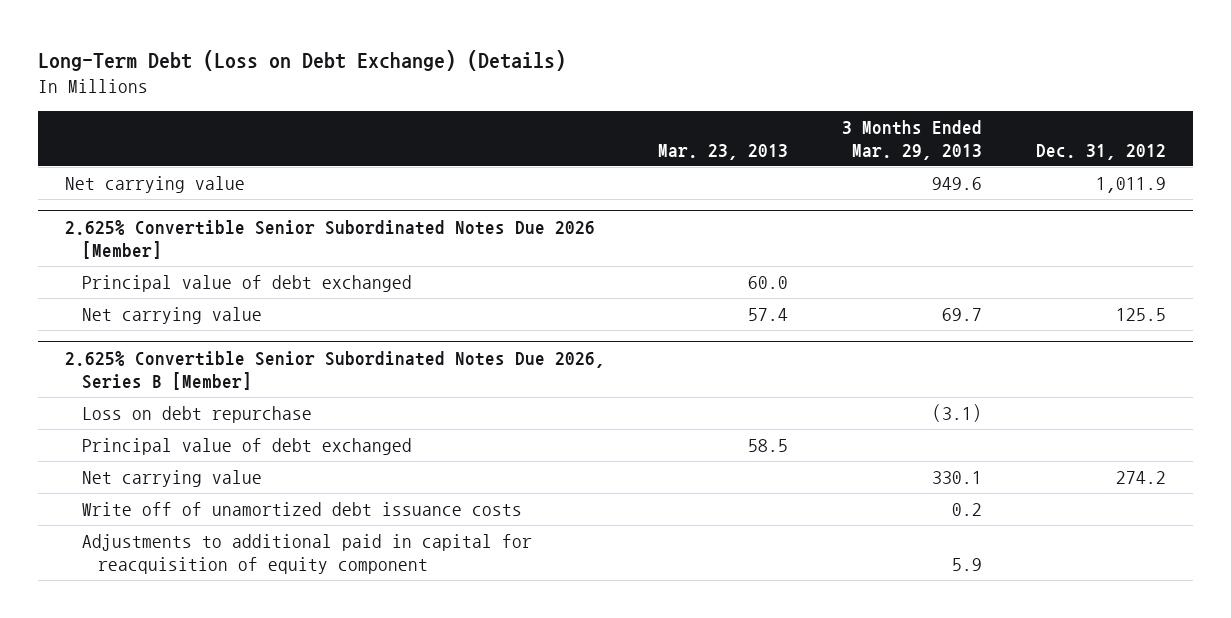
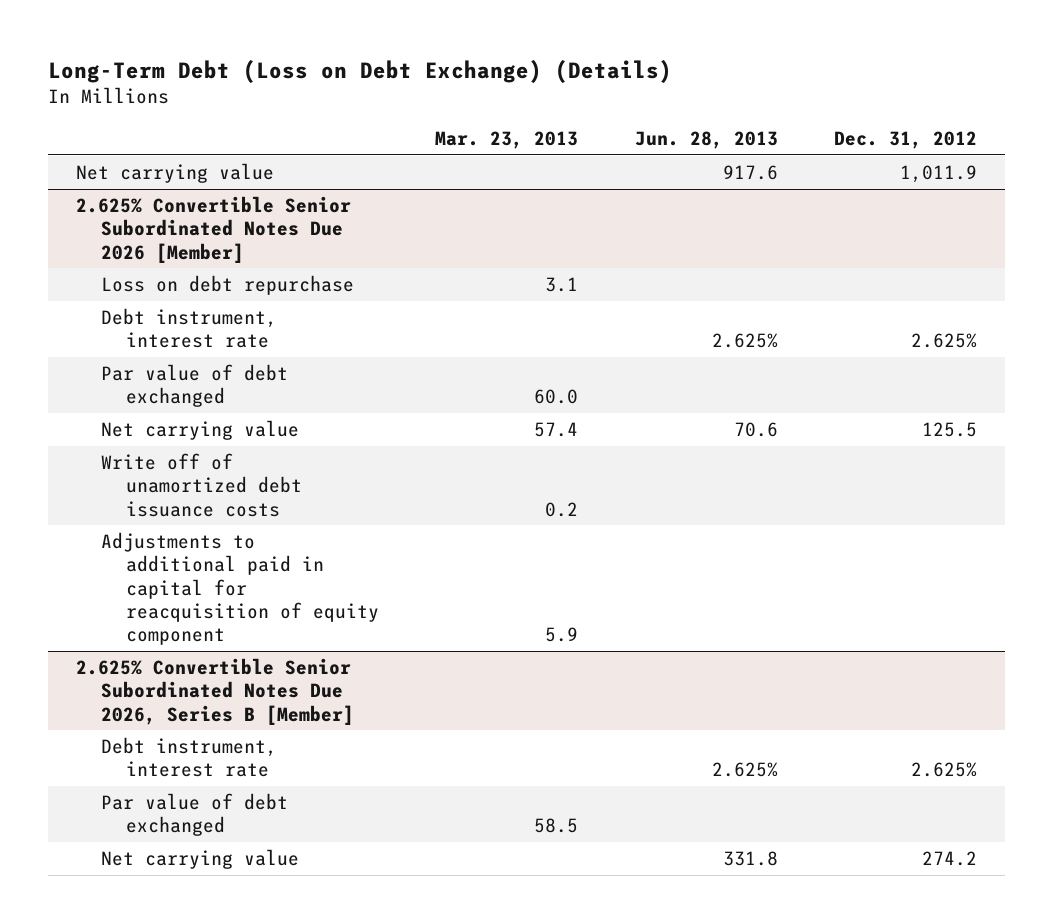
- | Mar. 23, 2013 | 3 Months Ended Mar. 29, 2013 | Dec. 31, 2012
+ | Mar. 23, 2013 | Jun. 28, 2013 | Dec. 31, 2012
@ 2.625% Convertible Senior Subordinated Notes Due 2026 [Member]
- Principal value of debt exchanged | 60.0 | |
+ Loss on debt repurchase | 3.1 | |
+ Debt instrument, interest rate | | 2.625% | 2.625%
+ Par value of debt exchanged | 60.0 | |
+ Write off of unamortized debt issuance costs | 0.2 | |
+ Adjustments to additional paid in capital for reacquisition of equity component | 5.9 | |
@ 2.625% Convertible Senior Subordinated Notes Due 2026, Series B [Member]
- Loss on debt repurchase | | (3.1) |
- Principal value of debt exchanged | 58.5 | |
+ Debt instrument, interest rate | | 2.625% | 2.625%
+ Par value of debt exchanged | 58.5 | |
- Write off of unamortized debt issuance costs | | 0.2 |
- Adjustments to additional paid in capital for reacquisition of equity component | | 5.9 |

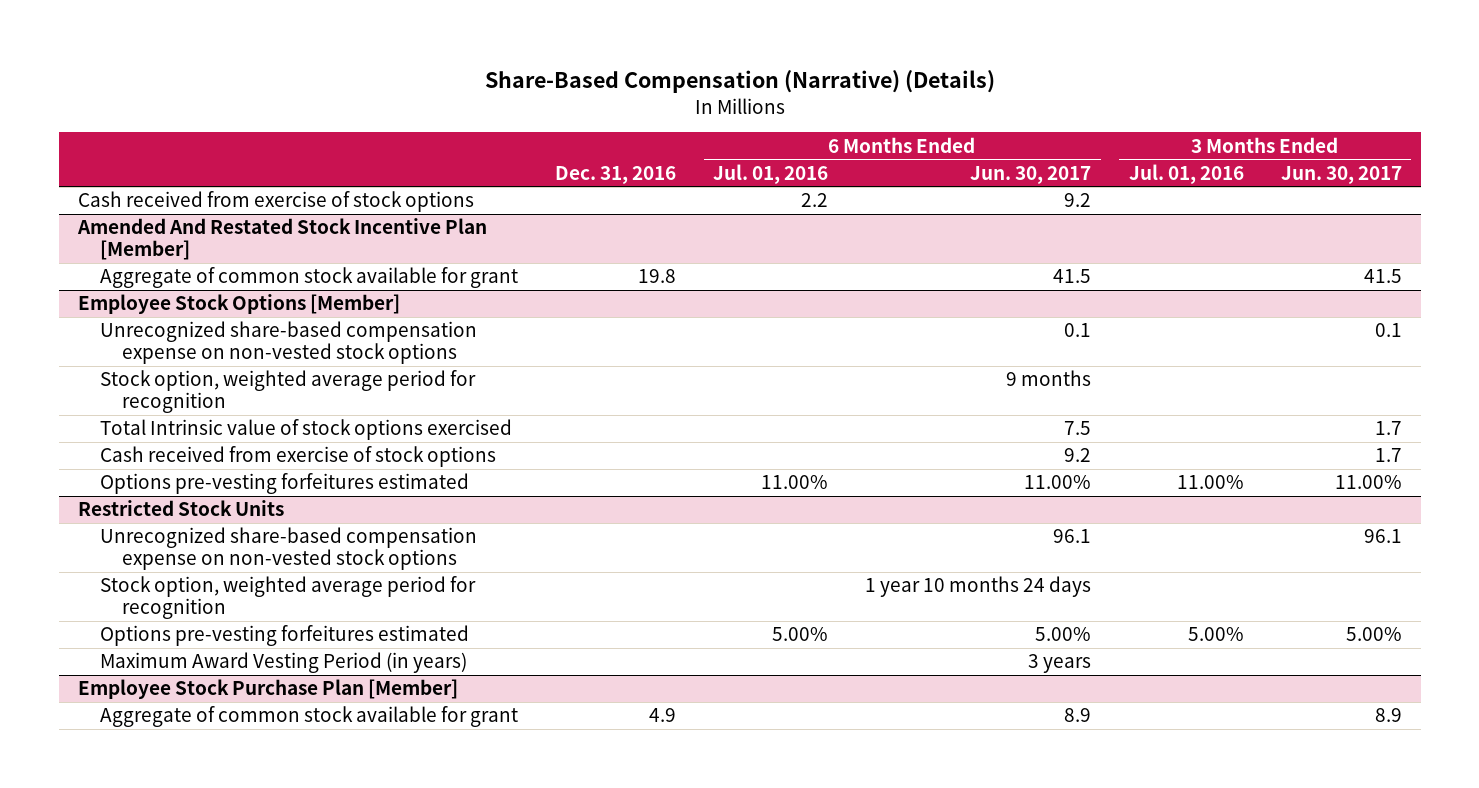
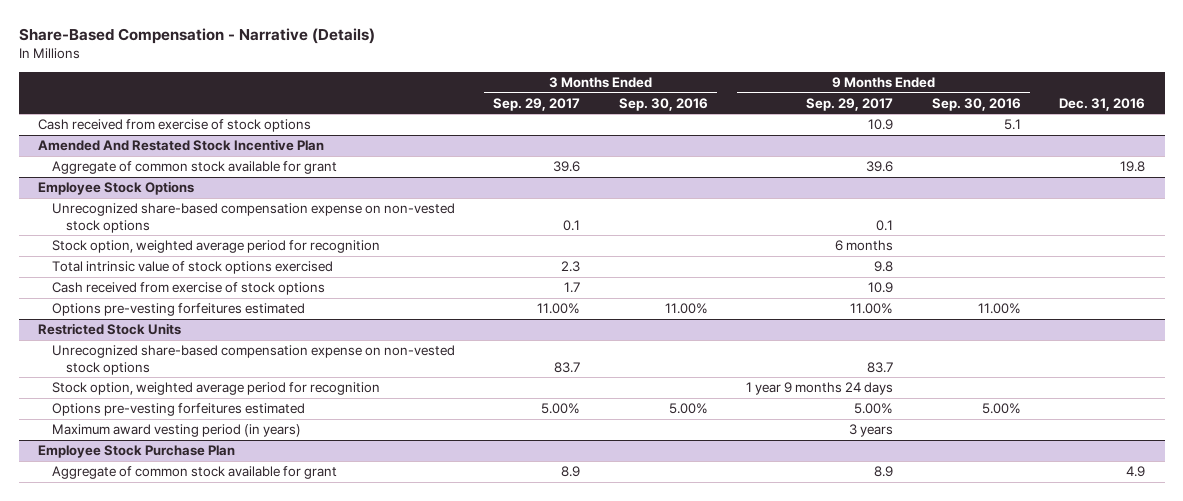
- Share-Based Compensation (Narrative) (Details)
+ Share-Based Compensation - Narrative (Details)
- | Dec. 31, 2016 | 6 Months Ended Jul. 01, 2016 | 6 Months Ended Jun. 30, 2017 | 3 Months Ended Jul. 01, 2016 | 3 Months Ended Jun. 30, 2017
+ | 3 Months Ended Sep. 29, 2017 | 3 Months Ended Sep. 30, 2016 | 9 Months Ended Sep. 29, 2017 | 9 Months Ended Sep. 30, 2016 | Dec. 31, 2016
- Amended And Restated Stock Incentive Plan [Member]
+ Amended And Restated Stock Incentive Plan
- Employee Stock Options [Member]
+ Employee Stock Options
- Total Intrinsic value of stock options exercised | | | 7.5 | | 1.7
+ Total intrinsic value of stock options exercised | 2.3 | | 9.8 | |
@ Restricted Stock Units
- Maximum Award Vesting Period (in years) | | | 3 years | |
- Employee Stock Purchase Plan [Member]
@ Restricted Stock Units
+ Maximum award vesting period (in years) | | | 3 years | |
+ Employee Stock Purchase Plan

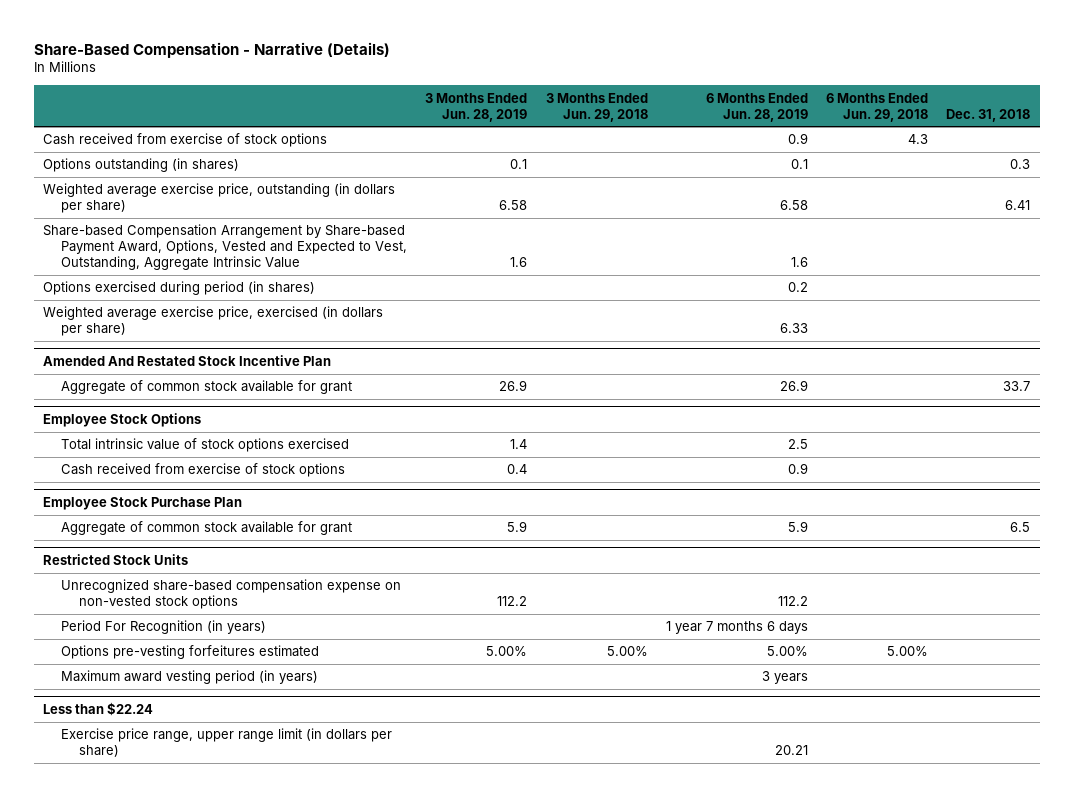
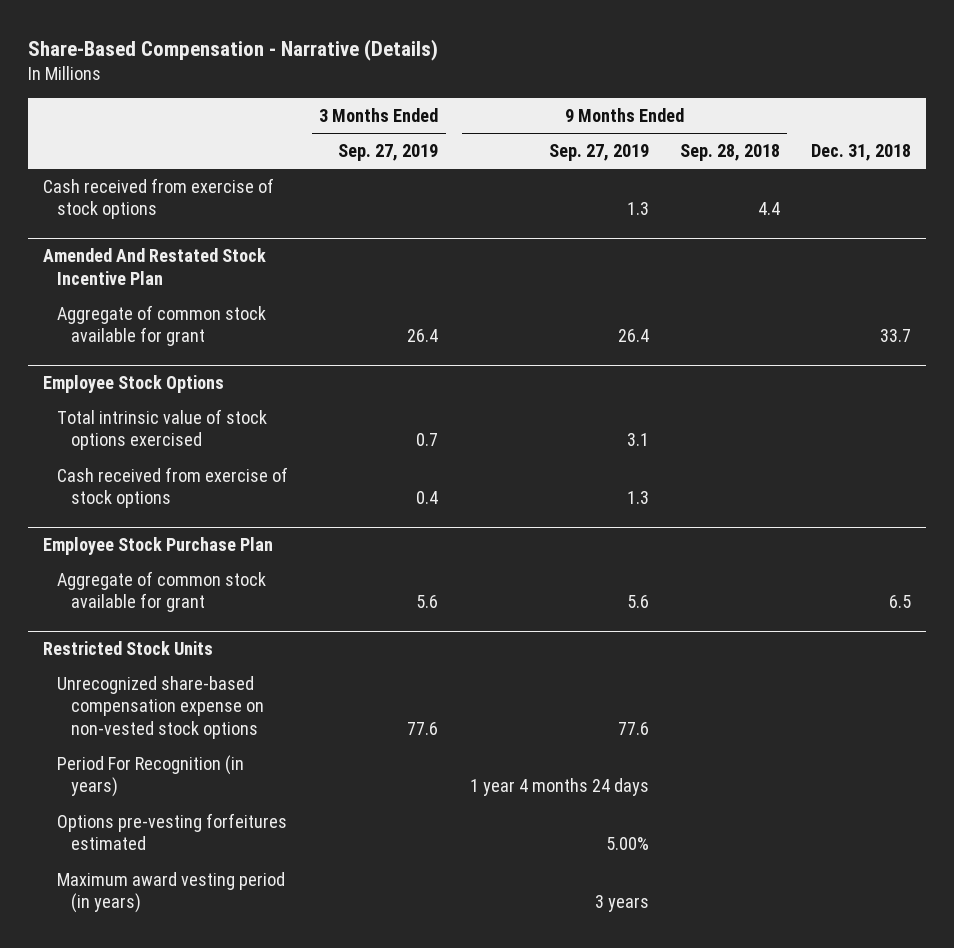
- | 3 Months Ended Jun. 28, 2019 | 3 Months Ended Jun. 29, 2018 | 6 Months Ended Jun. 28, 2019 | 6 Months Ended Jun. 29, 2018 | Dec. 31, 2018
+ | 3 Months Ended Sep. 27, 2019 | 9 Months Ended Sep. 27, 2019 | 9 Months Ended Sep. 28, 2018 | Dec. 31, 2018
- Options outstanding (in shares) | 0.1 | | 0.1 | | 0.3
- Weighted average exercise price, outstanding (in dollars per share) | 6.58 | | 6.58 | | 6.41
- Share-based Compensation Arrangement by Share-based Payment Award, Options, Vested and Expected to Vest, Outstanding, Aggregate Intrinsic Value | 1.6 | | 1.6 | |
- Options exercised during period (in shares) | | | 0.2 | |
- Weighted average exercise price, exercised (in dollars per share) | | | 6.33 | |
- Less than $22.24
- Exercise price range, upper range limit (in dollars per share) | | | 20.21 | |

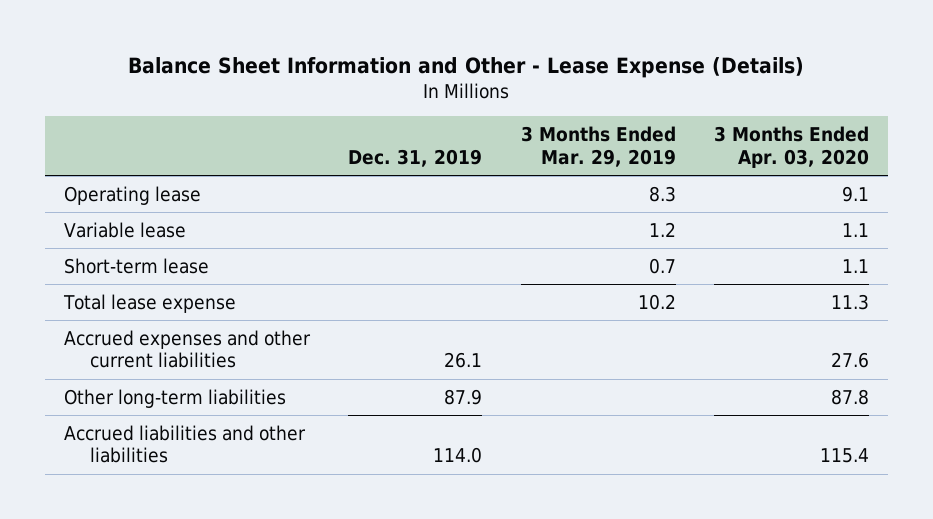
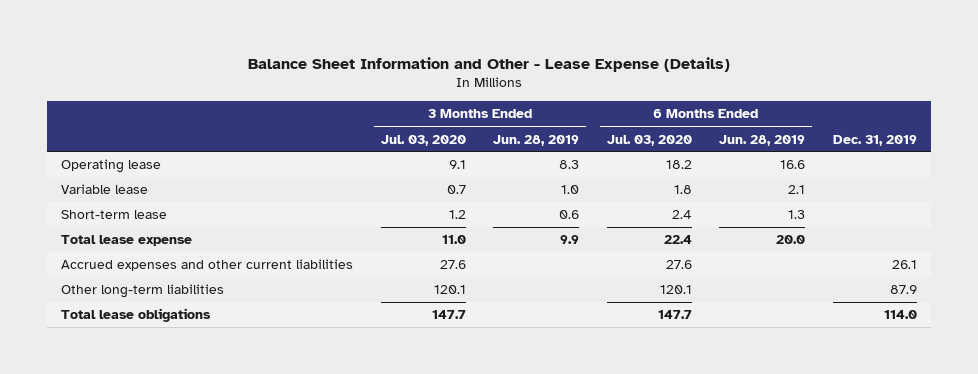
- | Dec. 31, 2019 | 3 Months Ended Mar. 29, 2019 | 3 Months Ended Apr. 03, 2020
+ | 3 Months Ended Jul. 03, 2020 | 3 Months Ended Jun. 28, 2019 | 6 Months Ended Jul. 03, 2020 | 6 Months Ended Jun. 28, 2019 | Dec. 31, 2019
- Accrued liabilities and other liabilities | 114.0 | | 115.4
+ Total lease obligations | 147.7 | | 147.7 | | 114.0

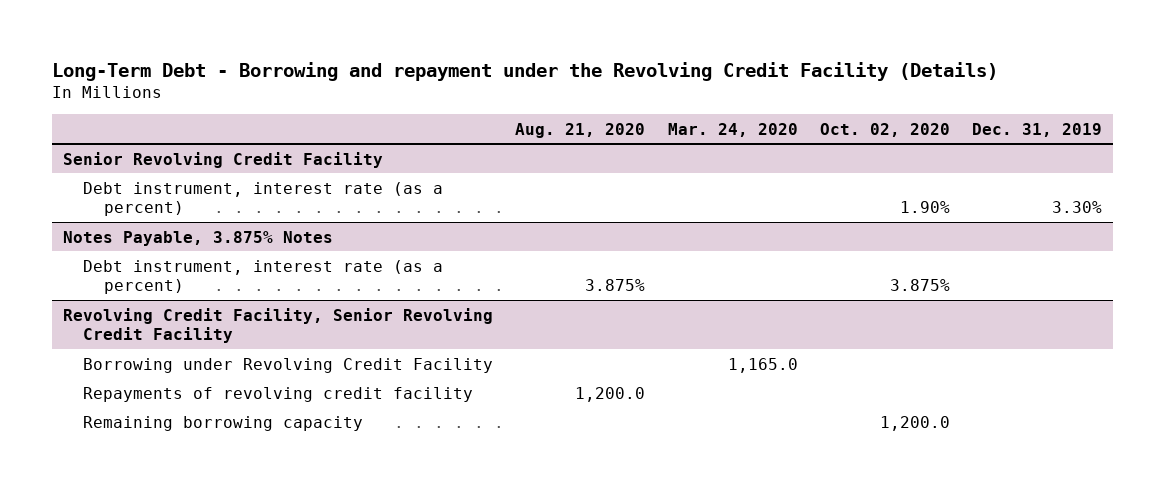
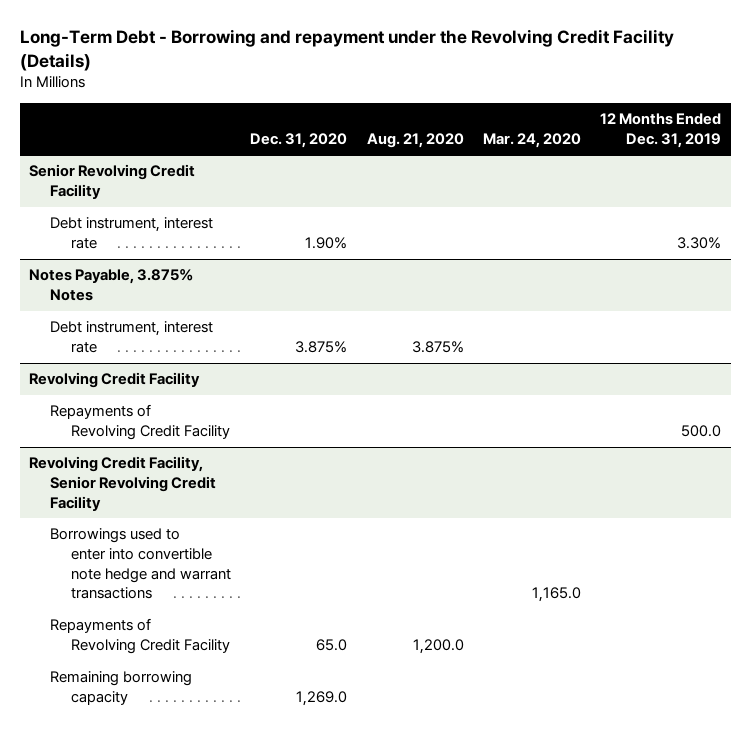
- | Aug. 21, 2020 | Mar. 24, 2020 | Oct. 02, 2020 | Dec. 31, 2019
+ | Dec. 31, 2020 | Aug. 21, 2020 | Mar. 24, 2020 | 12 Months Ended Dec. 31, 2019
@ Senior Revolving Credit Facility
- Debt instrument, interest rate (as a percent) | | | 1.90% | 3.30%
+ Debt instrument, interest rate | 1.90% | | | 3.30%
@ Notes Payable, 3.875% Notes
- Debt instrument, interest rate (as a percent) | 3.875% | | 3.875% |
+ Debt instrument, interest rate | 3.875% | 3.875% | |
+ Revolving Credit Facility
+ Repayments of Revolving Credit Facility | | | | 500.0
@ Revolving Credit Facility, Senior Revolving Credit Facility
- Borrowing under Revolving Credit Facility | | 1,165.0 | |
- Repayments of revolving credit facility | 1,200.0 | | |
+ Borrowings used to enter into convertible note hedge and warrant transactions | | | 1,165.0 |
+ Repayments of Revolving Credit Facility | 65.0 | 1,200.0 | |

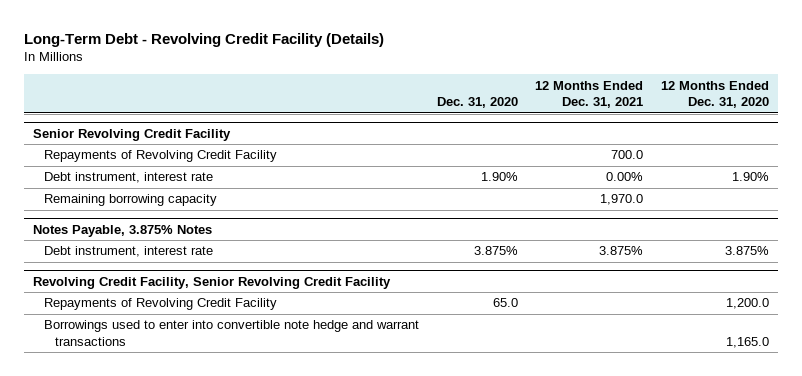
- Long-Term Debt - Borrowing and repayment under the Revolving Credit Facility (Details)
+ Long-Term Debt - Revolving Credit Facility (Details)
- | Dec. 31, 2020 | Aug. 21, 2020 | Mar. 24, 2020 | 12 Months Ended Dec. 31, 2019
+ | Dec. 31, 2020 | 12 Months Ended Dec. 31, 2021 | 12 Months Ended Dec. 31, 2020
@ Senior Revolving Credit Facility
+ Repayments of Revolving Credit Facility | | 700.0 |
+ Remaining borrowing capacity | | 1,970.0 |
- Revolving Credit Facility
- Repayments of Revolving Credit Facility | | | | 500.0
@ Revolving Credit Facility, Senior Revolving Credit Facility
- Remaining borrowing capacity | 1,269.0 | | |
moved down: Borrowings used to enter into convertible note hedge and warrant transactions | | | 1,165.0

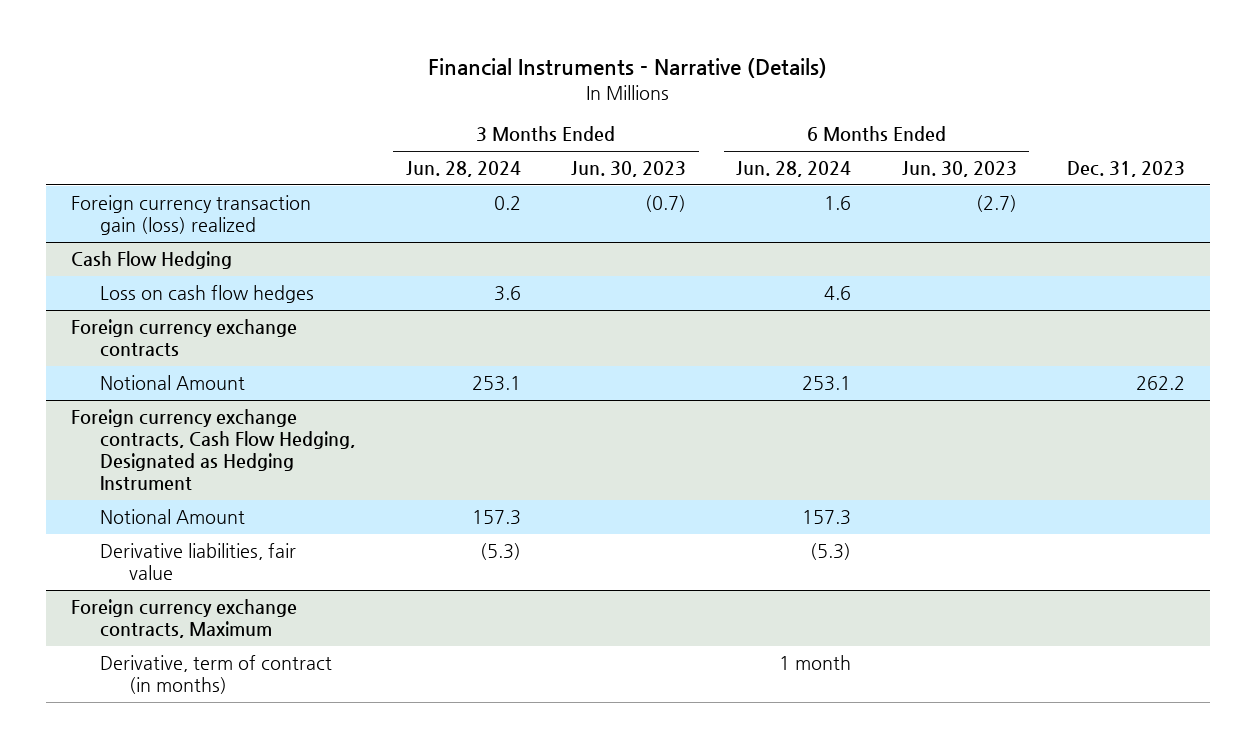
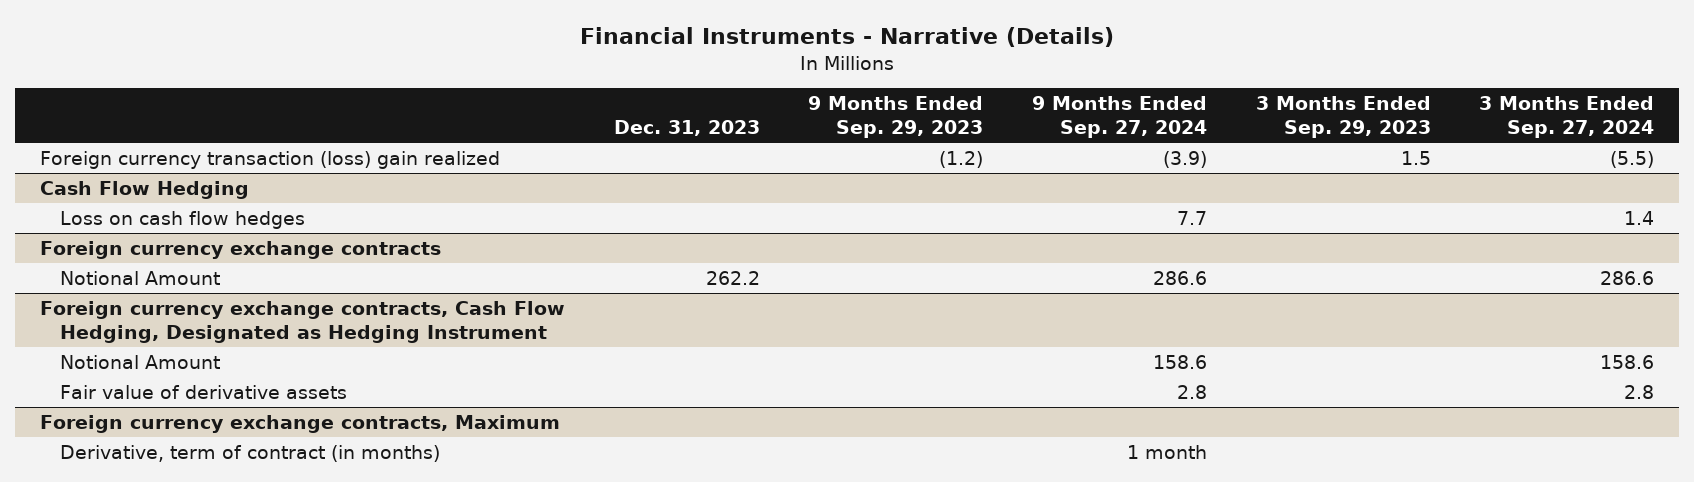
- | 3 Months Ended Jun. 28, 2024 | 3 Months Ended Jun. 30, 2023 | 6 Months Ended Jun. 28, 2024 | 6 Months Ended Jun. 30, 2023 | Dec. 31, 2023
+ | Dec. 31, 2023 | 9 Months Ended Sep. 29, 2023 | 9 Months Ended Sep. 27, 2024 | 3 Months Ended Sep. 29, 2023 | 3 Months Ended Sep. 27, 2024
- Foreign currency transaction gain (loss) realized | 0.2 | (0.7) | 1.6 | (2.7) |
+ Foreign currency transaction (loss) gain realized | | (1.2) | (3.9) | 1.5 | (5.5)
@ Foreign currency exchange contracts, Cash Flow Hedging, Designated as Hedging Instrument
- Derivative liabilities, fair value | (5.3) | | (5.3) | |
+ Fair value of derivative assets | | | 2.8 | | 2.8

